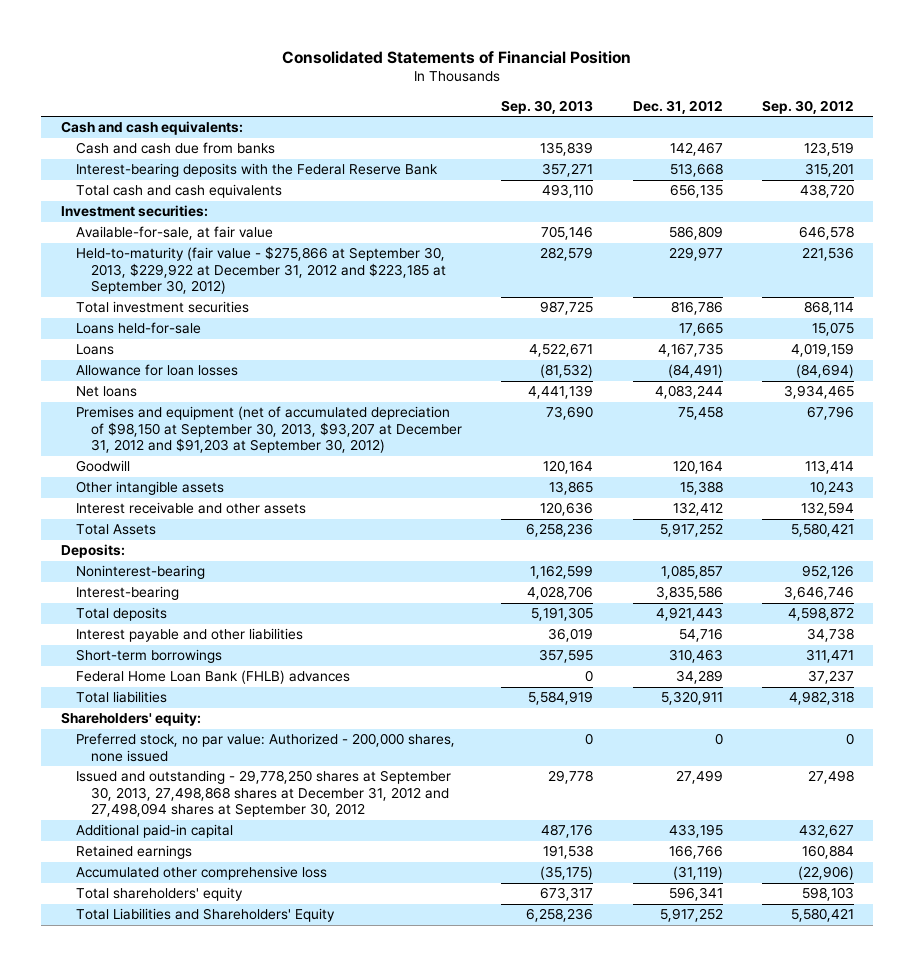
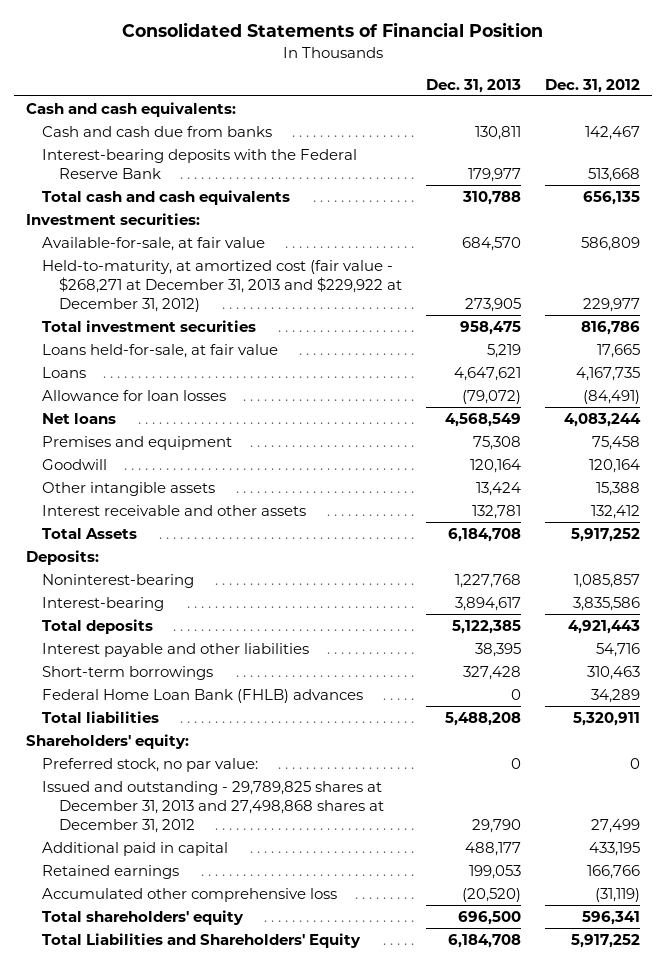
- | Sep. 30, 2013 | Dec. 31, 2012 | Sep. 30, 2012
+ | Dec. 31, 2013 | Dec. 31, 2012
- Held-to-maturity (fair value - $275,866 at September 30, 2013, $229,922 at December 31, 2012 and $223,185 at September 30, 2012) | 282,579 | 229,977 | 221,536
+ Held-to-maturity, at amortized cost (fair value - $268,271 at December 31, 2013 and $229,922 at December 31, 2012) | 273,905 | 229,977
- Loans held-for-sale | | 17,665 | 15,075
+ Loans held-for-sale, at fair value | 5,219 | 17,665
- Premises and equipment (net of accumulated depreciation of $98,150 at September 30, 2013, $93,207 at December 31, 2012 and $91,203 at September 30, 2012) | 73,690 | 75,458 | 67,796
+ Premises and equipment | 75,308 | 75,458
- Preferred stock, no par value: Authorized - 200,000 shares, none issued | 0 | 0 | 0
- Issued and outstanding - 29,778,250 shares at September 30, 2013, 27,498,868 shares at December 31, 2012 and 27,498,094 shares at September 30, 2012 | 29,778 | 27,499 | 27,498
- Additional paid-in capital | 487,176 | 433,195 | 432,627
+ Preferred stock, no par value: | 0 | 0
+ Issued and outstanding - 29,789,825 shares at December 31, 2013 and 27,498,868 shares at December 31, 2012 | 29,790 | 27,499
+ Additional paid in capital | 488,177 | 433,195

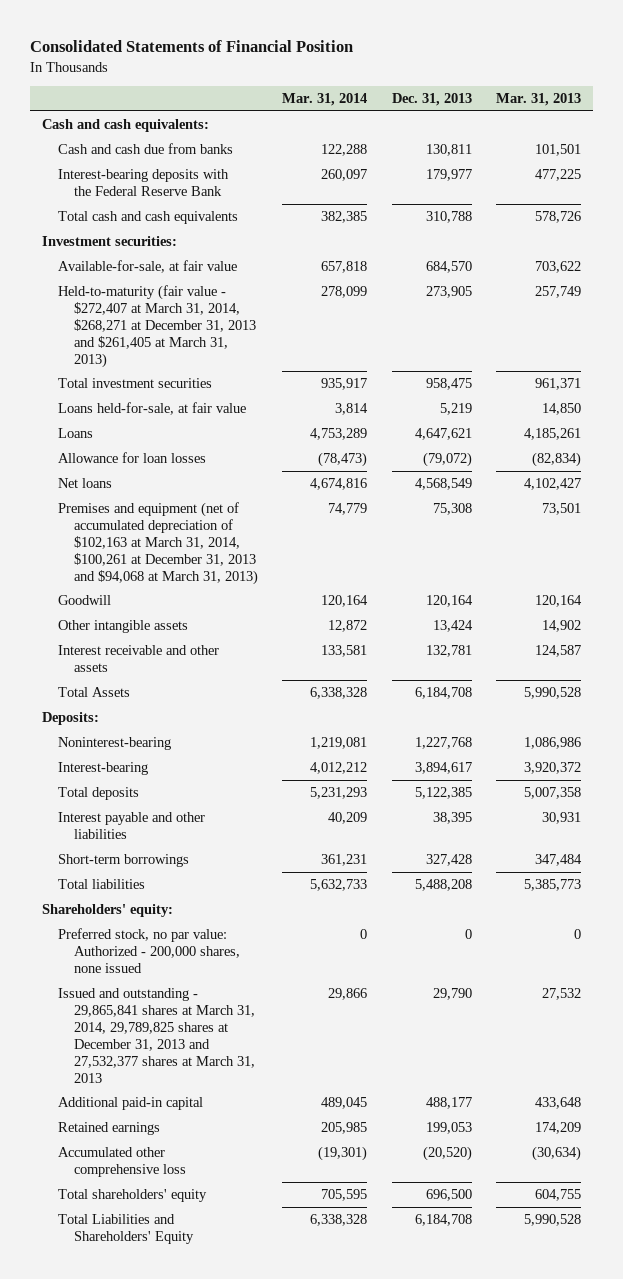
- | Dec. 31, 2013 | Dec. 31, 2012
+ | Mar. 31, 2014 | Dec. 31, 2013 | Mar. 31, 2013
- Held-to-maturity, at amortized cost (fair value - $268,271 at December 31, 2013 and $229,922 at December 31, 2012) | 273,905 | 229,977
+ Held-to-maturity (fair value - $272,407 at March 31, 2014, $268,271 at December 31, 2013 and $261,405 at March 31, 2013) | 278,099 | 273,905 | 257,749
- Premises and equipment | 75,308 | 75,458
+ Premises and equipment (net of accumulated depreciation of $102,163 at March 31, 2014, $100,261 at December 31, 2013 and $94,068 at March 31, 2013) | 74,779 | 75,308 | 73,501
- Federal Home Loan Bank (FHLB) advances | 0 | 34,289
- Preferred stock, no par value: | 0 | 0
- Issued and outstanding - 29,789,825 shares at December 31, 2013 and 27,498,868 shares at December 31, 2012 | 29,790 | 27,499
- Additional paid in capital | 488,177 | 433,195
+ Preferred stock, no par value: Authorized - 200,000 shares, none issued | 0 | 0 | 0
+ Issued and outstanding - 29,865,841 shares at March 31, 2014, 29,789,825 shares at December 31, 2013 and 27,532,377 shares at March 31, 2013 | 29,866 | 29,790 | 27,532
+ Additional paid-in capital | 489,045 | 488,177 | 433,648

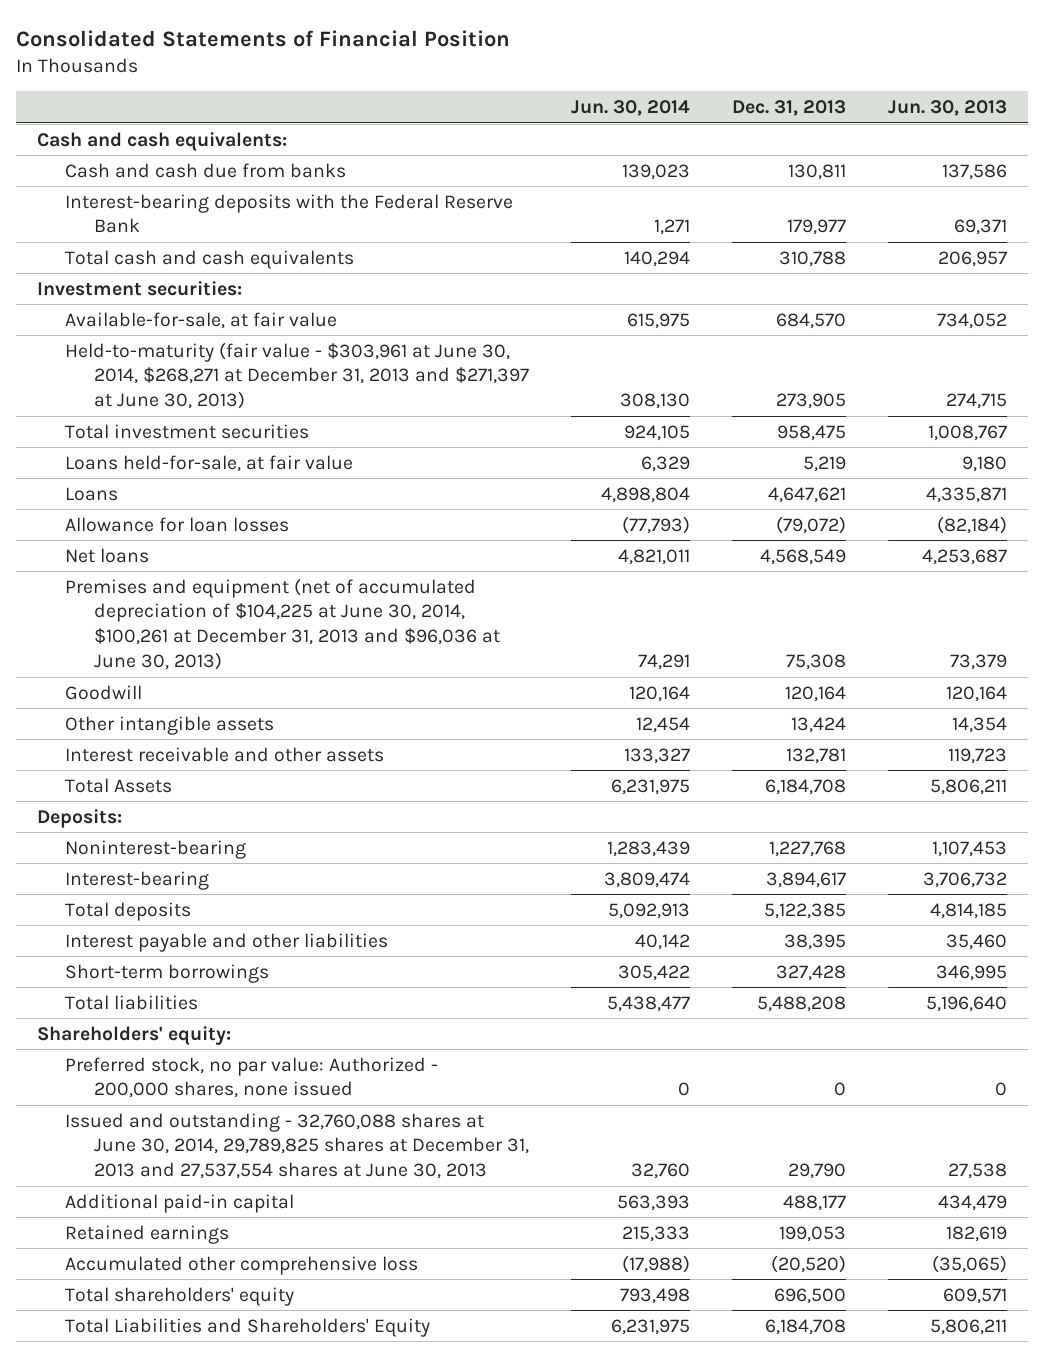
- | Mar. 31, 2014 | Dec. 31, 2013 | Mar. 31, 2013
+ | Jun. 30, 2014 | Dec. 31, 2013 | Jun. 30, 2013
- Held-to-maturity (fair value - $272,407 at March 31, 2014, $268,271 at December 31, 2013 and $261,405 at March 31, 2013) | 278,099 | 273,905 | 257,749
+ Held-to-maturity (fair value - $303,961 at June 30, 2014, $268,271 at December 31, 2013 and $271,397 at June 30, 2013) | 308,130 | 273,905 | 274,715
- Premises and equipment (net of accumulated depreciation of $102,163 at March 31, 2014, $100,261 at December 31, 2013 and $94,068 at March 31, 2013) | 74,779 | 75,308 | 73,501
+ Premises and equipment (net of accumulated depreciation of $104,225 at June 30, 2014, $100,261 at December 31, 2013 and $96,036 at June 30, 2013) | 74,291 | 75,308 | 73,379
- Issued and outstanding - 29,865,841 shares at March 31, 2014, 29,789,825 shares at December 31, 2013 and 27,532,377 shares at March 31, 2013 | 29,866 | 29,790 | 27,532
+ Issued and outstanding - 32,760,088 shares at June 30, 2014, 29,789,825 shares at December 31, 2013 and 27,537,554 shares at June 30, 2013 | 32,760 | 29,790 | 27,538

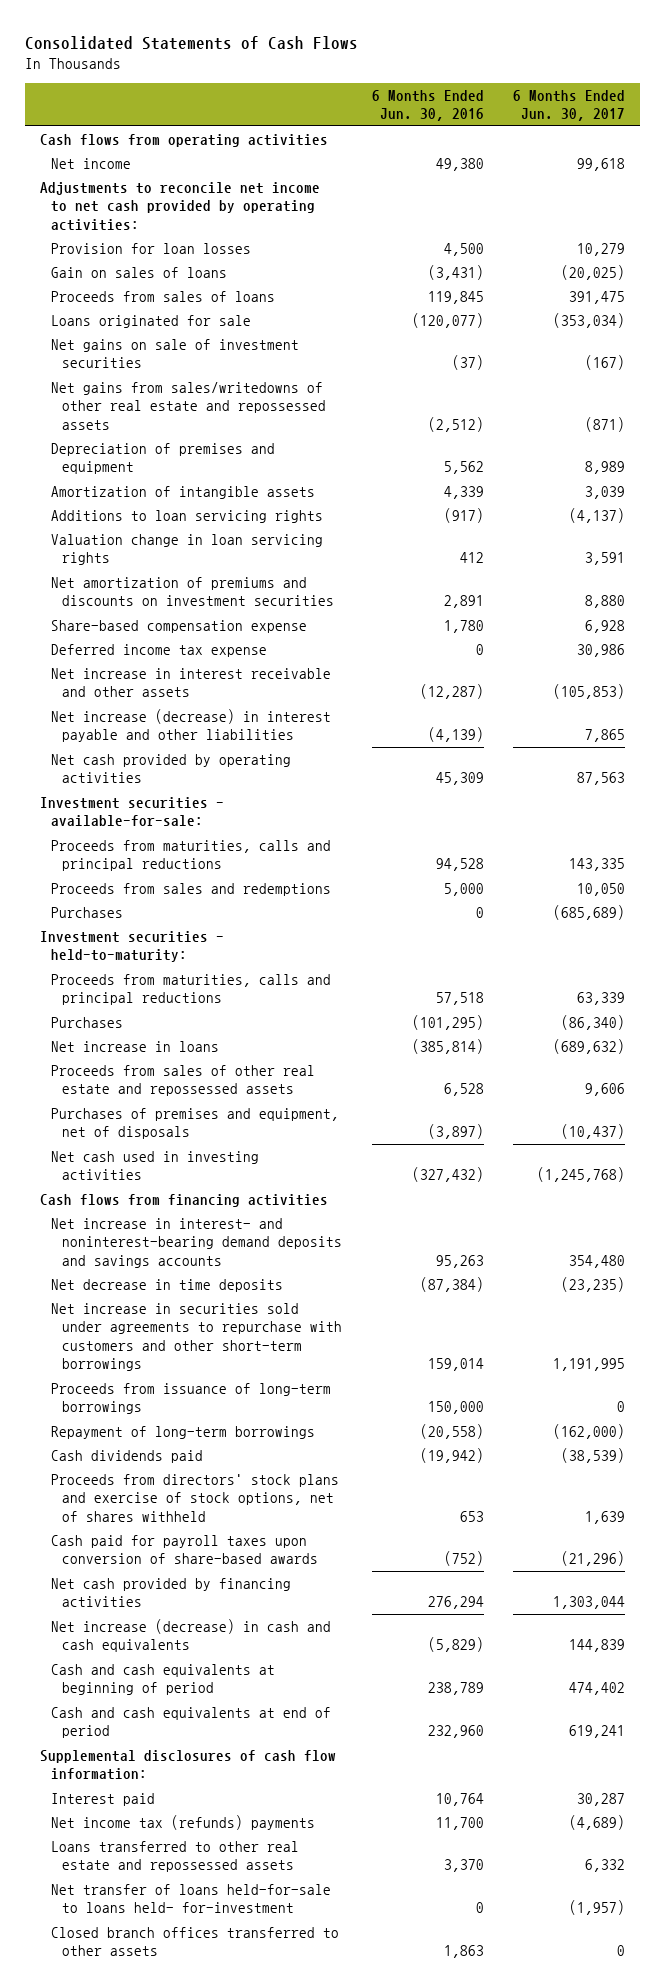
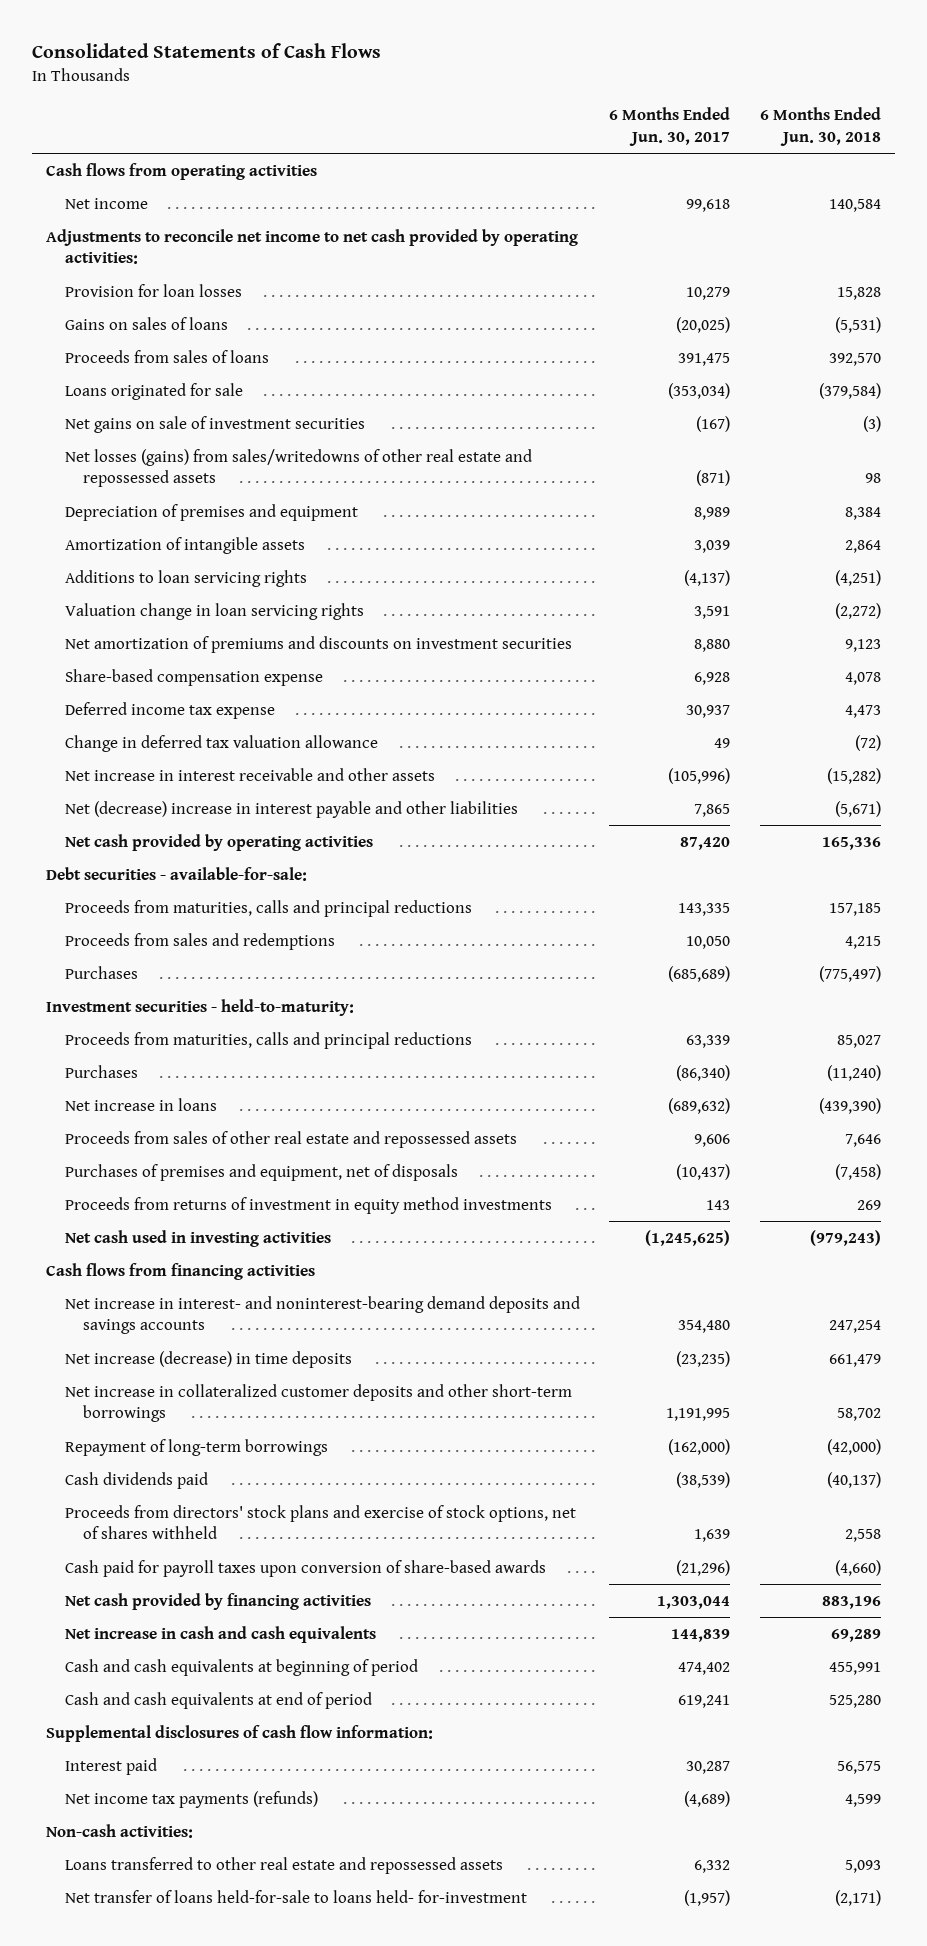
- | 6 Months Ended Jun. 30, 2016 | 6 Months Ended Jun. 30, 2017
+ | 6 Months Ended Jun. 30, 2017 | 6 Months Ended Jun. 30, 2018
- Gain on sales of loans | (3,431) | (20,025)
+ Gains on sales of loans | (20,025) | (5,531)
- Net gains from sales/writedowns of other real estate and repossessed assets | (2,512) | (871)
+ Net losses (gains) from sales/writedowns of other real estate and repossessed assets | (871) | 98
- Deferred income tax expense | 0 | 30,986
- Net increase in interest receivable and other assets | (12,287) | (105,853)
- Net increase (decrease) in interest payable and other liabilities | (4,139) | 7,865
- Net cash provided by operating activities | 45,309 | 87,563
- Investment securities - available-for-sale:
+ Deferred income tax expense | 30,937 | 4,473
+ Change in deferred tax valuation allowance | 49 | (72)
+ Net increase in interest receivable and other assets | (105,996) | (15,282)
+ Net (decrease) increase in interest payable and other liabilities | 7,865 | (5,671)
+ Net cash provided by operating activities | 87,420 | 165,336
+ Debt securities - available-for-sale:
- Net cash used in investing activities | (327,432) | (1,245,768)
+ Proceeds from returns of investment in equity method investments | 143 | 269
+ Net cash used in investing activities | (1,245,625) | (979,243)
- Net decrease in time deposits | (87,384) | (23,235)
- Net increase in securities sold under agreements to repurchase with customers and other short-term borrowings | 159,014 | 1,191,995
- Proceeds from issuance of long-term borrowings | 150,000 | 0
+ Net increase (decrease) in time deposits | (23,235) | 661,479
+ Net increase in collateralized customer deposits and other short-term borrowings | 1,191,995 | 58,702
- Net increase (decrease) in cash and cash equivalents | (5,829) | 144,839
+ Net increase in cash and cash equivalents | 144,839 | 69,289
- Net income tax (refunds) payments | 11,700 | (4,689)
+ Net income tax payments (refunds) | (4,689) | 4,599
+ Non-cash activities:
- Closed branch offices transferred to other assets | 1,863 | 0

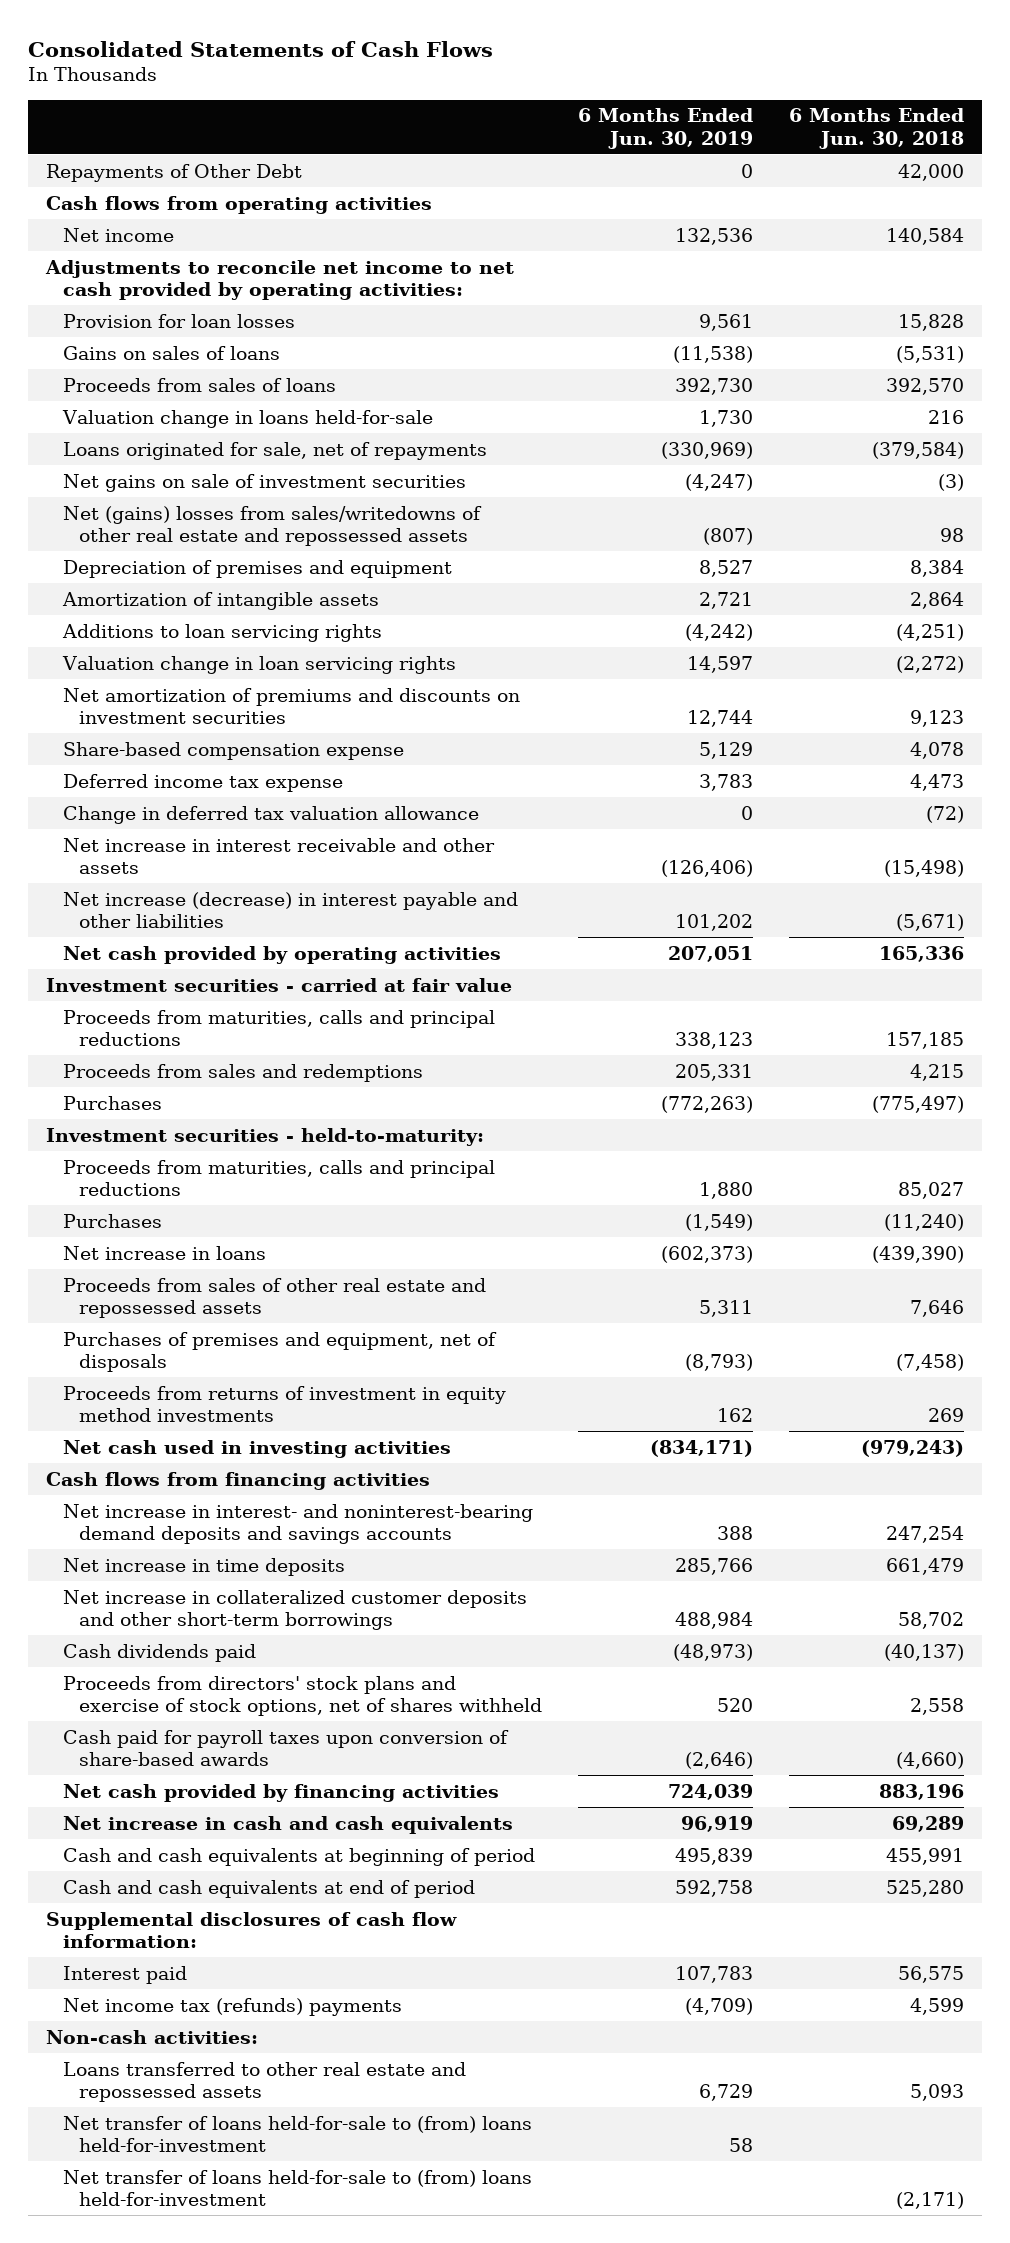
- | 6 Months Ended Jun. 30, 2017 | 6 Months Ended Jun. 30, 2018
+ | 6 Months Ended Jun. 30, 2019 | 6 Months Ended Jun. 30, 2018
+ Repayments of Other Debt | 0 | 42,000
- Loans originated for sale | (353,034) | (379,584)
+ Valuation change in loans held-for-sale | 1,730 | 216
+ Loans originated for sale, net of repayments | (330,969) | (379,584)
- Net losses (gains) from sales/writedowns of other real estate and repossessed assets | (871) | 98
+ Net (gains) losses from sales/writedowns of other real estate and repossessed assets | (807) | 98
- Net increase in interest receivable and other assets | (105,996) | (15,282)
- Net (decrease) increase in interest payable and other liabilities | 7,865 | (5,671)
+ Net increase in interest receivable and other assets | (126,406) | (15,498)
+ Net increase (decrease) in interest payable and other liabilities | 101,202 | (5,671)
- Debt securities - available-for-sale:
+ Investment securities - carried at fair value
- Net increase (decrease) in time deposits | (23,235) | 661,479
+ Net increase in time deposits | 285,766 | 661,479
- Repayment of long-term borrowings | (162,000) | (42,000)
- Net income tax payments (refunds) | (4,689) | 4,599
+ Net income tax (refunds) payments | (4,709) | 4,599
- Net transfer of loans held-for-sale to loans held- for-investment | (1,957) | (2,171)
+ Net transfer of loans held-for-sale to (from) loans held-for-investment | 58 |
+ Net transfer of loans held-for-sale to (from) loans held-for-investment | | (2,171)

